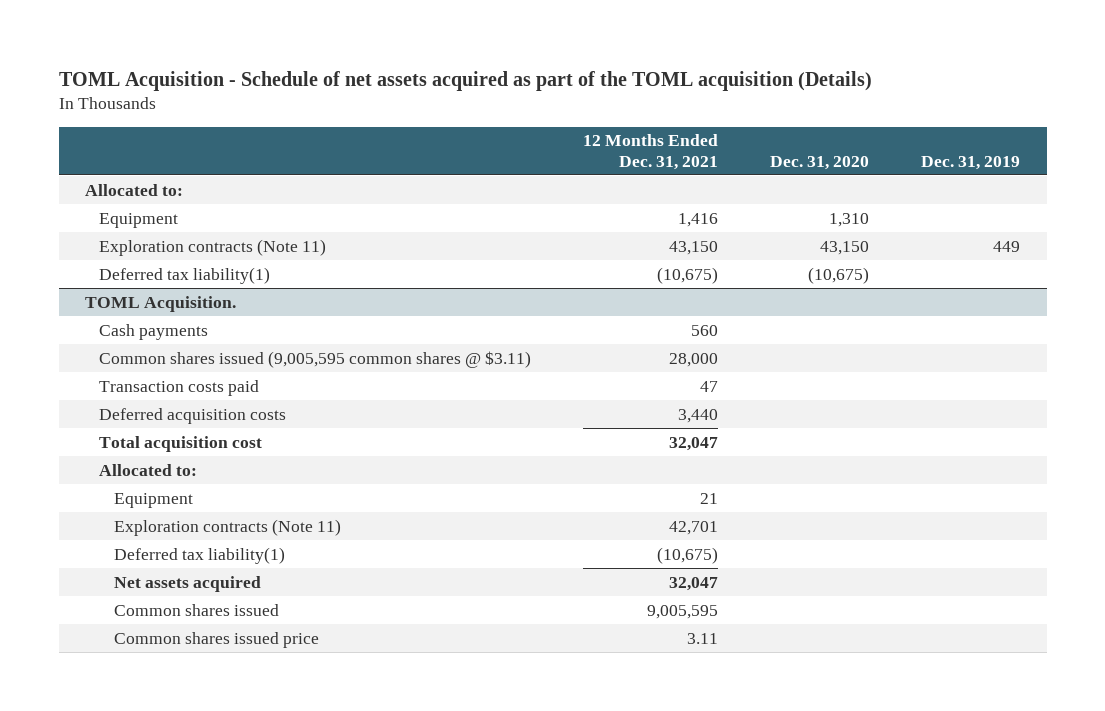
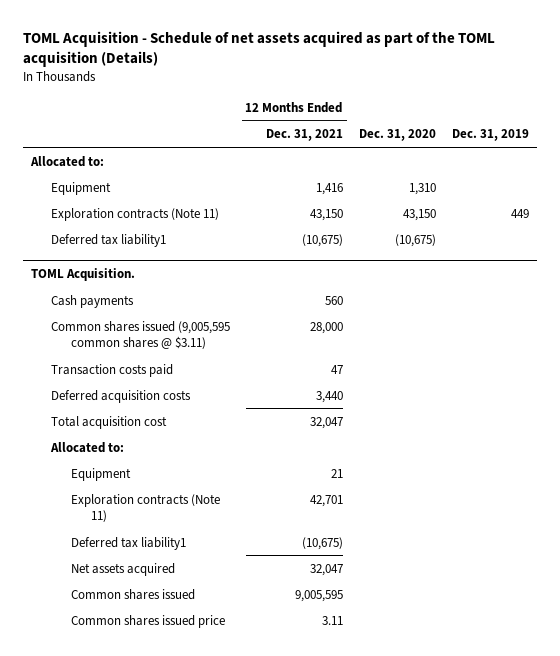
- Deferred tax liability(1) | (10,675) | (10,675) |
+ Deferred tax liability1 | (10,675) | (10,675) |
@ TOML Acquisition.
- Deferred tax liability(1) | (10,675) | |
+ Deferred tax liability1 | (10,675) | |

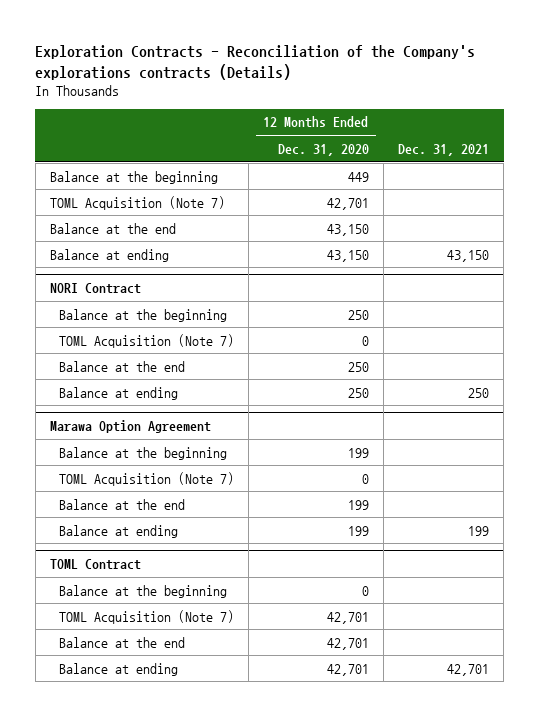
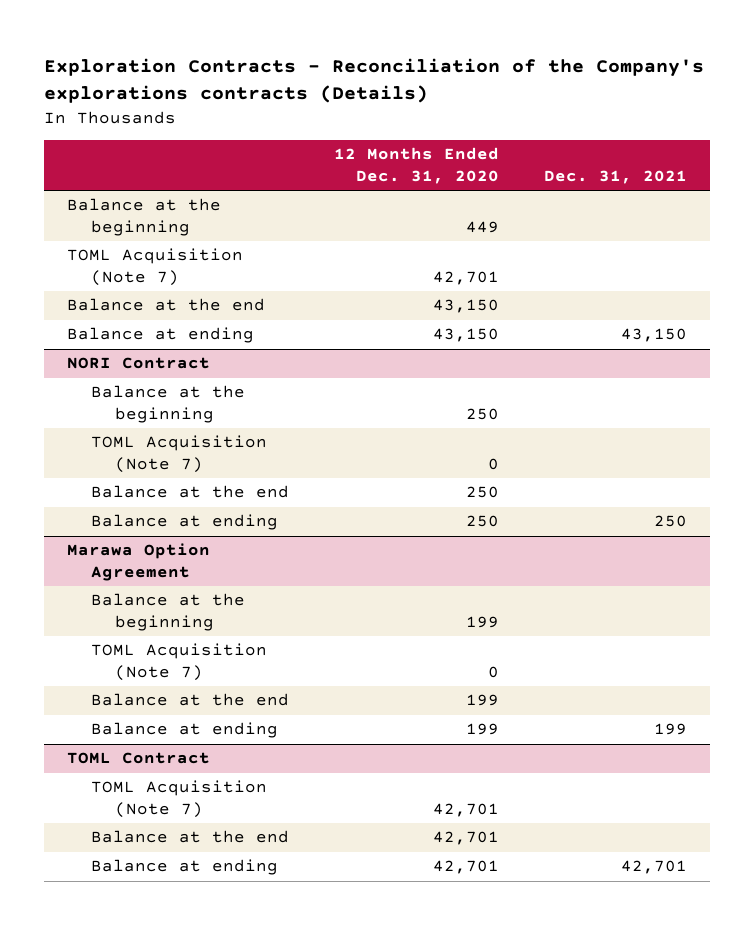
@ TOML Contract
- Balance at the beginning | 0 |

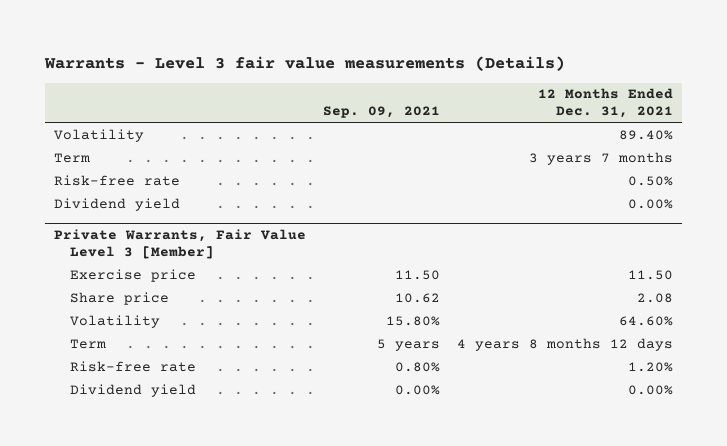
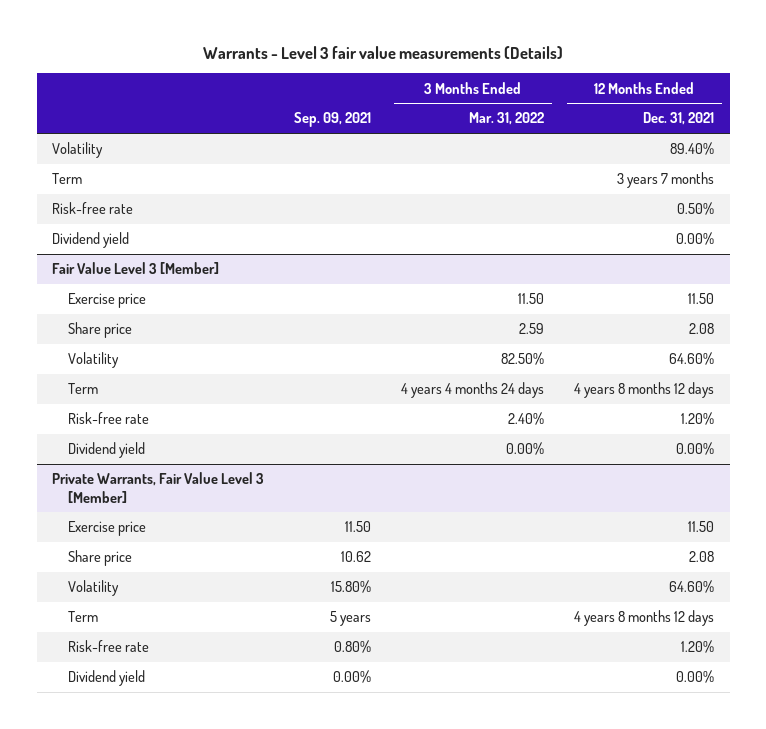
- | Sep. 09, 2021 | 12 Months Ended Dec. 31, 2021
+ | Sep. 09, 2021 | 3 Months Ended Mar. 31, 2022 | 12 Months Ended Dec. 31, 2021
+ Fair Value Level 3 [Member]
+ Exercise price | | 11.50 | 11.50
+ Share price | | 2.59 | 2.08
+ Volatility | | 82.50% | 64.60%
+ Term | | 4 years 4 months 24 days | 4 years 8 months 12 days
+ Risk-free rate | | 2.40% | 1.20%
+ Dividend yield | | 0.00% | 0.00%

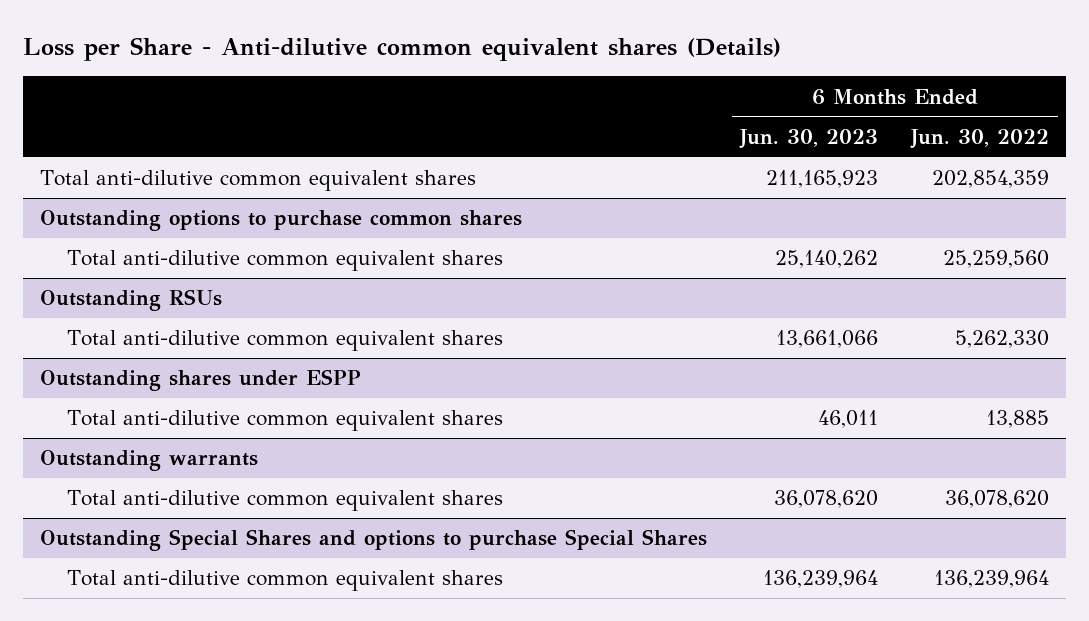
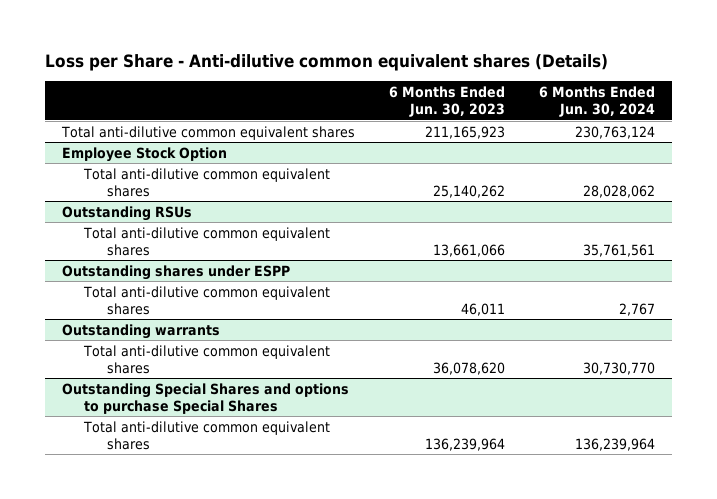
- | 6 Months Ended Jun. 30, 2023 | 6 Months Ended Jun. 30, 2022
+ | 6 Months Ended Jun. 30, 2023 | 6 Months Ended Jun. 30, 2024
- Outstanding options to purchase common shares
+ Employee Stock Option

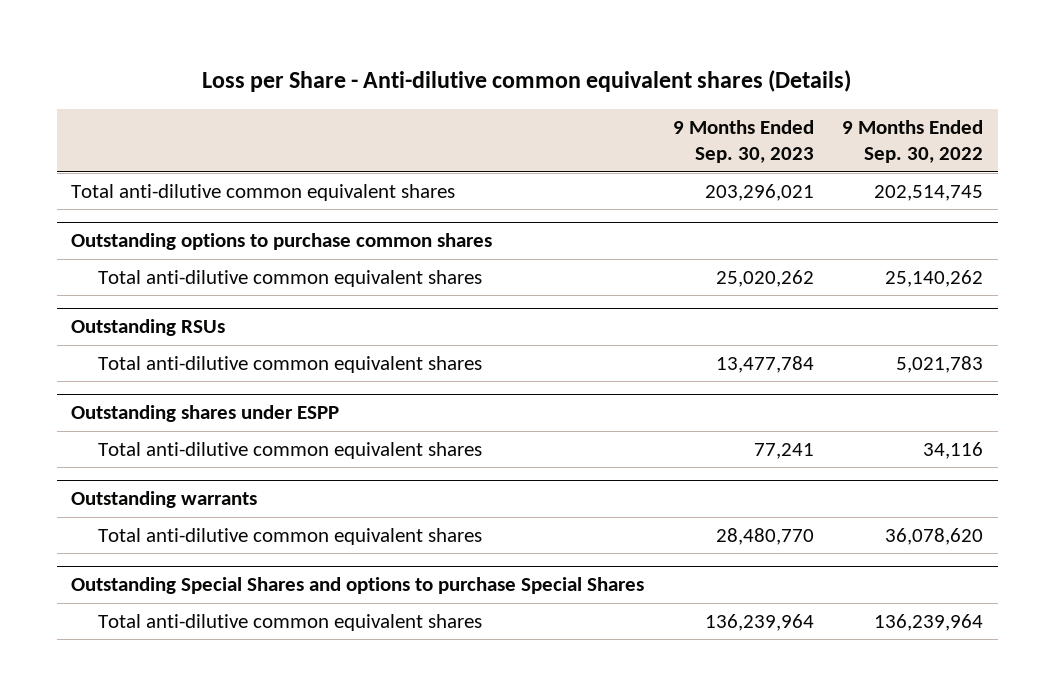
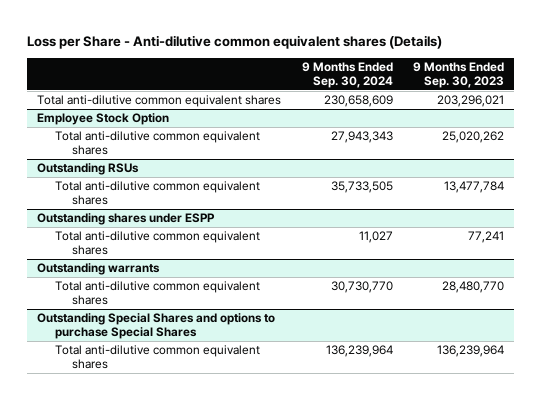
- | 9 Months Ended Sep. 30, 2023 | 9 Months Ended Sep. 30, 2022
+ | 9 Months Ended Sep. 30, 2024 | 9 Months Ended Sep. 30, 2023
- Outstanding options to purchase common shares
+ Employee Stock Option

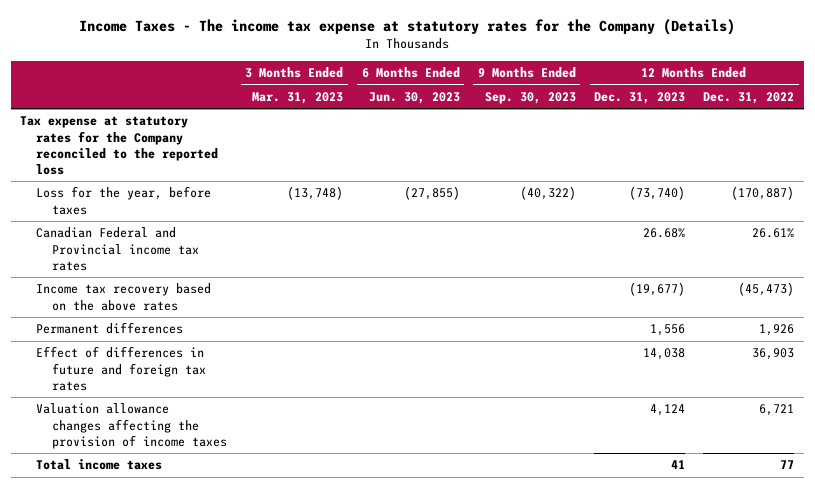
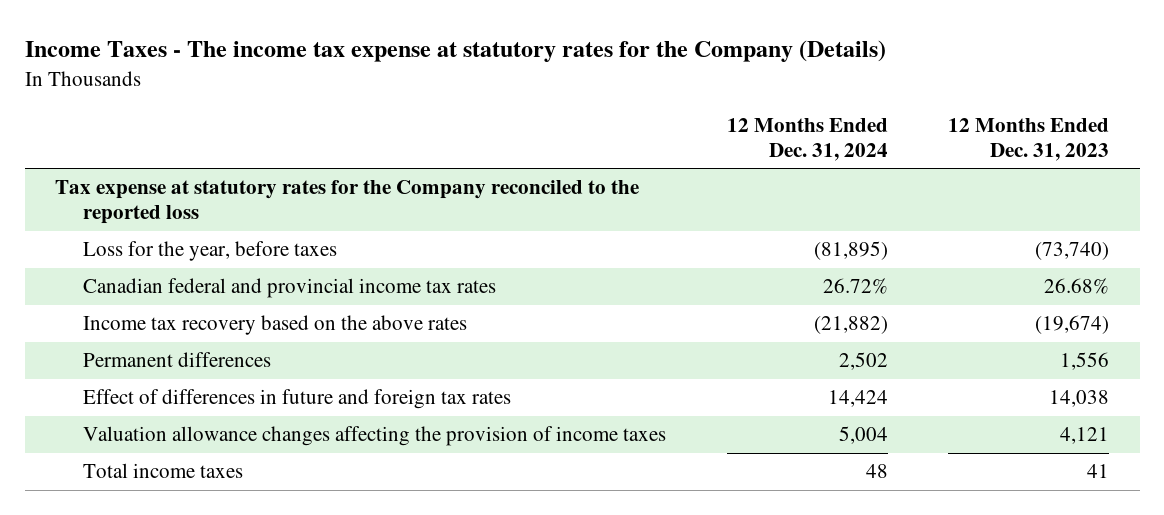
- | 3 Months Ended Mar. 31, 2023 | 6 Months Ended Jun. 30, 2023 | 9 Months Ended Sep. 30, 2023 | 12 Months Ended Dec. 31, 2023 | 12 Months Ended Dec. 31, 2022
+ | 12 Months Ended Dec. 31, 2024 | 12 Months Ended Dec. 31, 2023
- Canadian Federal and Provincial income tax rates | | | | 26.68% | 26.61%
- Income tax recovery based on the above rates | | | | (19,677) | (45,473)
+ Canadian federal and provincial income tax rates | 26.72% | 26.68%
+ Income tax recovery based on the above rates | (21,882) | (19,674)
- Valuation allowance changes affecting the provision of income taxes | | | | 4,124 | 6,721
+ Valuation allowance changes affecting the provision of income taxes | 5,004 | 4,121

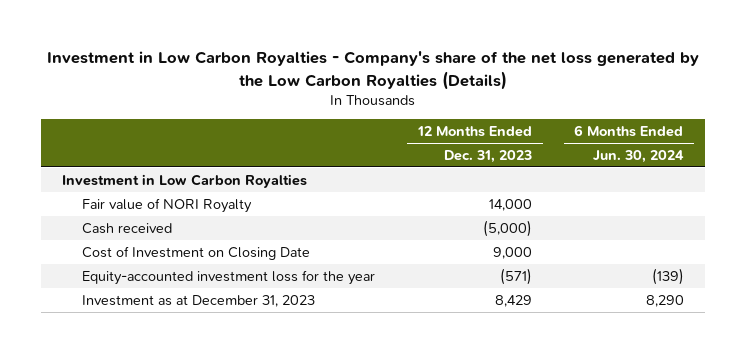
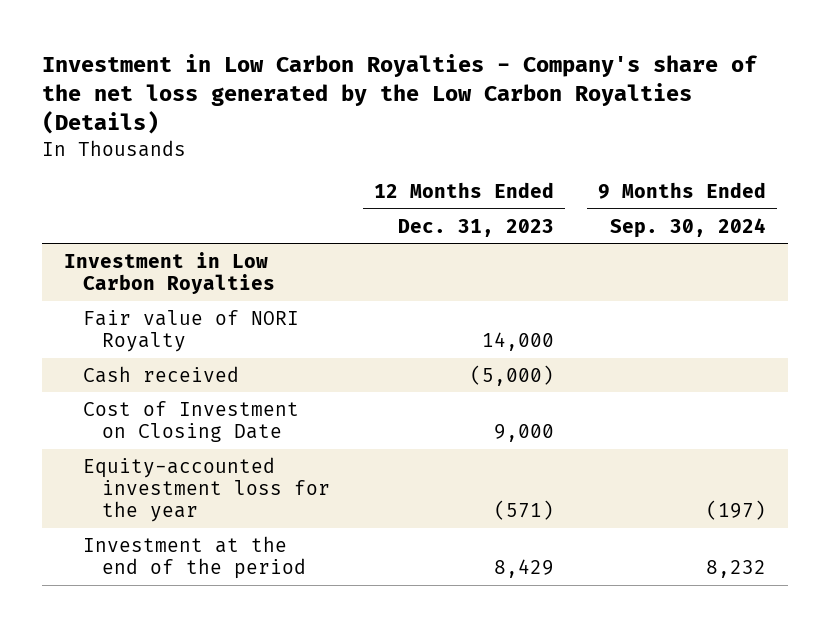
- | 12 Months Ended Dec. 31, 2023 | 6 Months Ended Jun. 30, 2024
+ | 12 Months Ended Dec. 31, 2023 | 9 Months Ended Sep. 30, 2024
- Investment as at December 31, 2023 | 8,429 | 8,290
+ Investment at the end of the period | 8,429 | 8,232

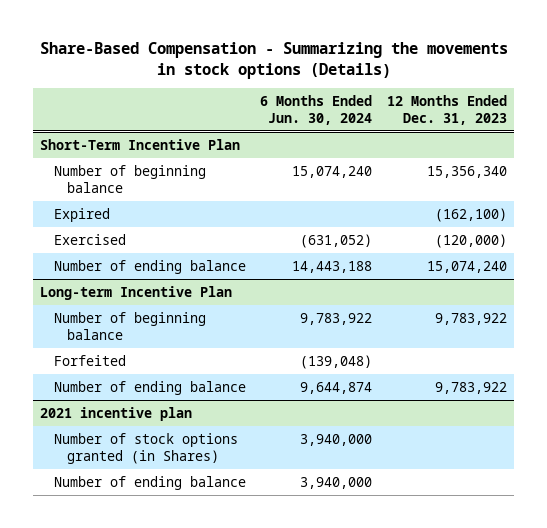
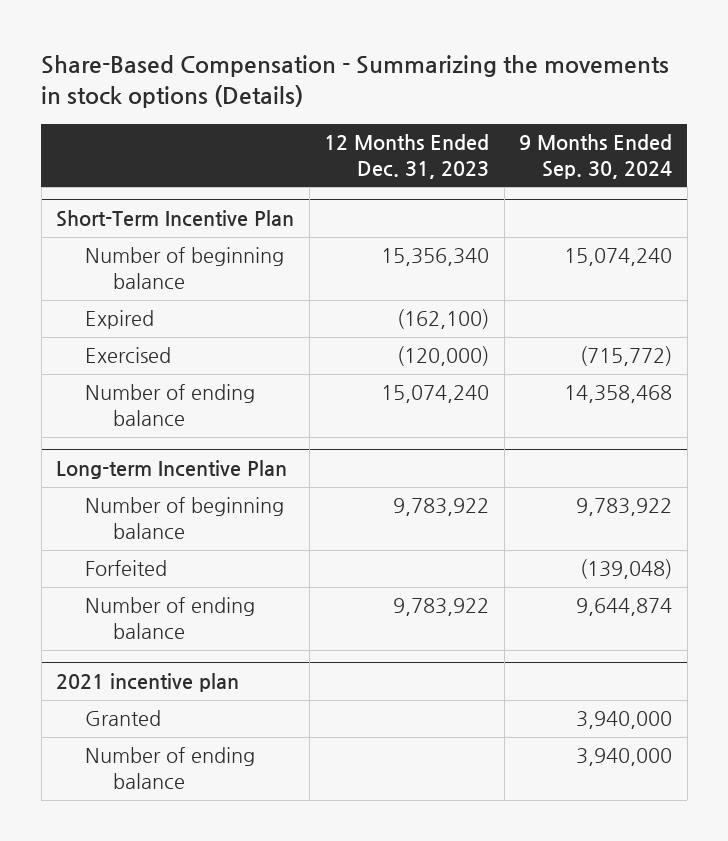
- | 6 Months Ended Jun. 30, 2024 | 12 Months Ended Dec. 31, 2023
+ | 12 Months Ended Dec. 31, 2023 | 9 Months Ended Sep. 30, 2024
@ 2021 incentive plan
- Number of stock options granted (in Shares) | 3,940,000 |
+ Granted | | 3,940,000

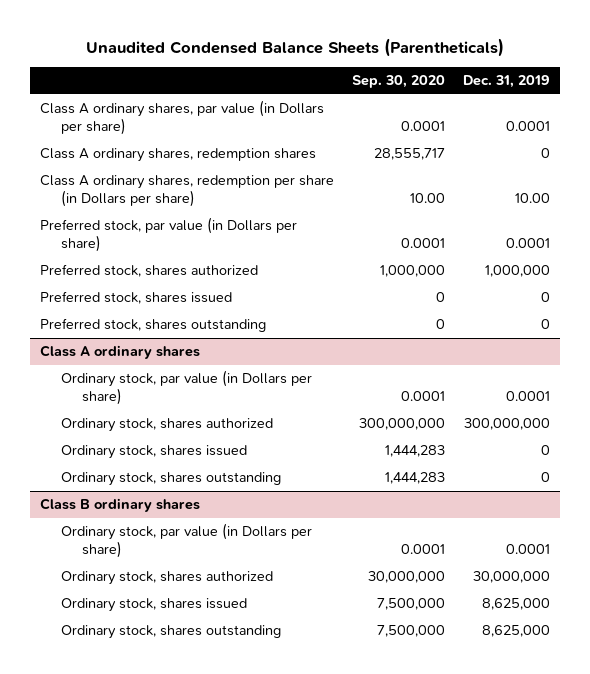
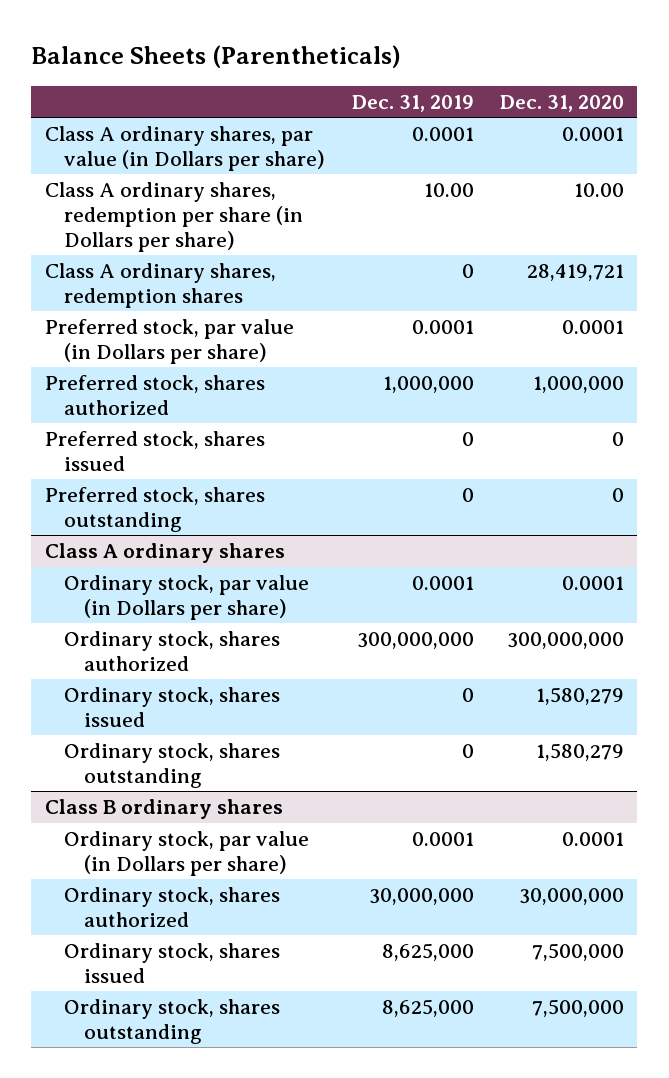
- Unaudited Condensed Balance Sheets (Parentheticals)
+ Balance Sheets (Parentheticals)
- | Sep. 30, 2020 | Dec. 31, 2019
+ | Dec. 31, 2019 | Dec. 31, 2020
moved down: Class A ordinary shares, redemption shares | 0 | 28,419,721

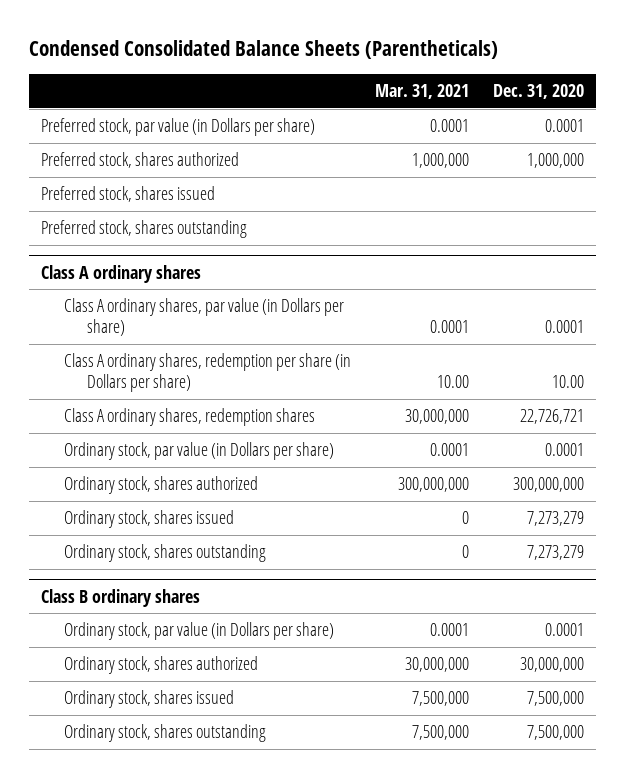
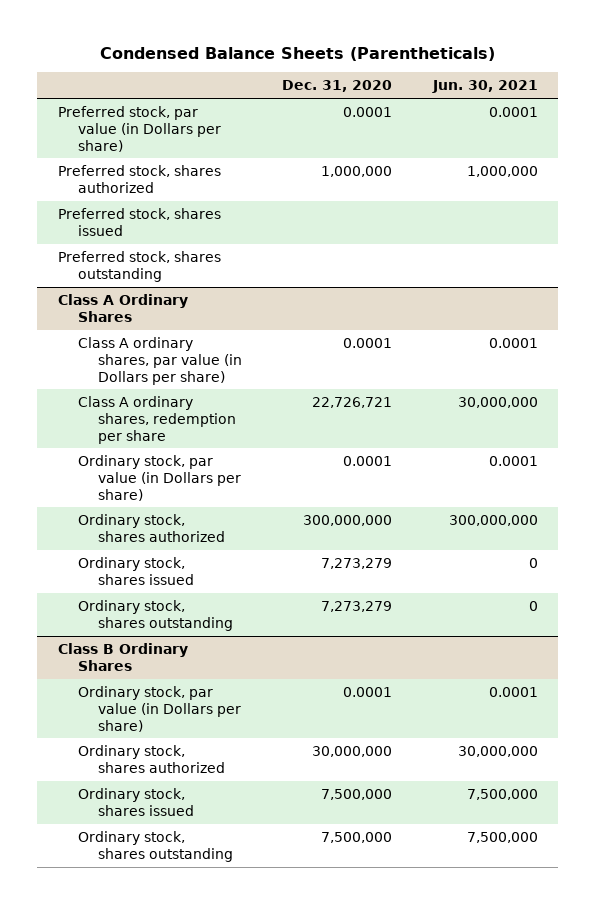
- Condensed Consolidated Balance Sheets (Parentheticals)
+ Condensed Balance Sheets (Parentheticals)
- | Mar. 31, 2021 | Dec. 31, 2020
+ | Dec. 31, 2020 | Jun. 30, 2021
- Class A ordinary shares
+ Class A Ordinary Shares
- Class A ordinary shares, redemption per share (in Dollars per share) | 10.00 | 10.00
- Class A ordinary shares, redemption shares | 30,000,000 | 22,726,721
+ Class A ordinary shares, redemption per share | 22,726,721 | 30,000,000
- Class B ordinary shares
+ Class B Ordinary Shares

